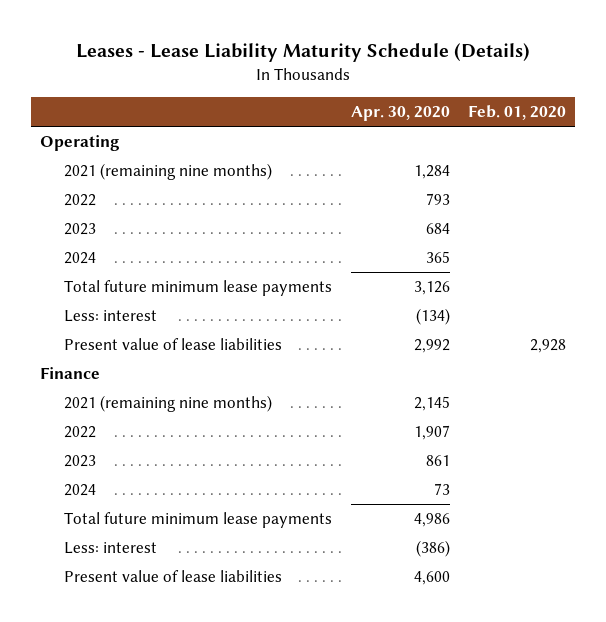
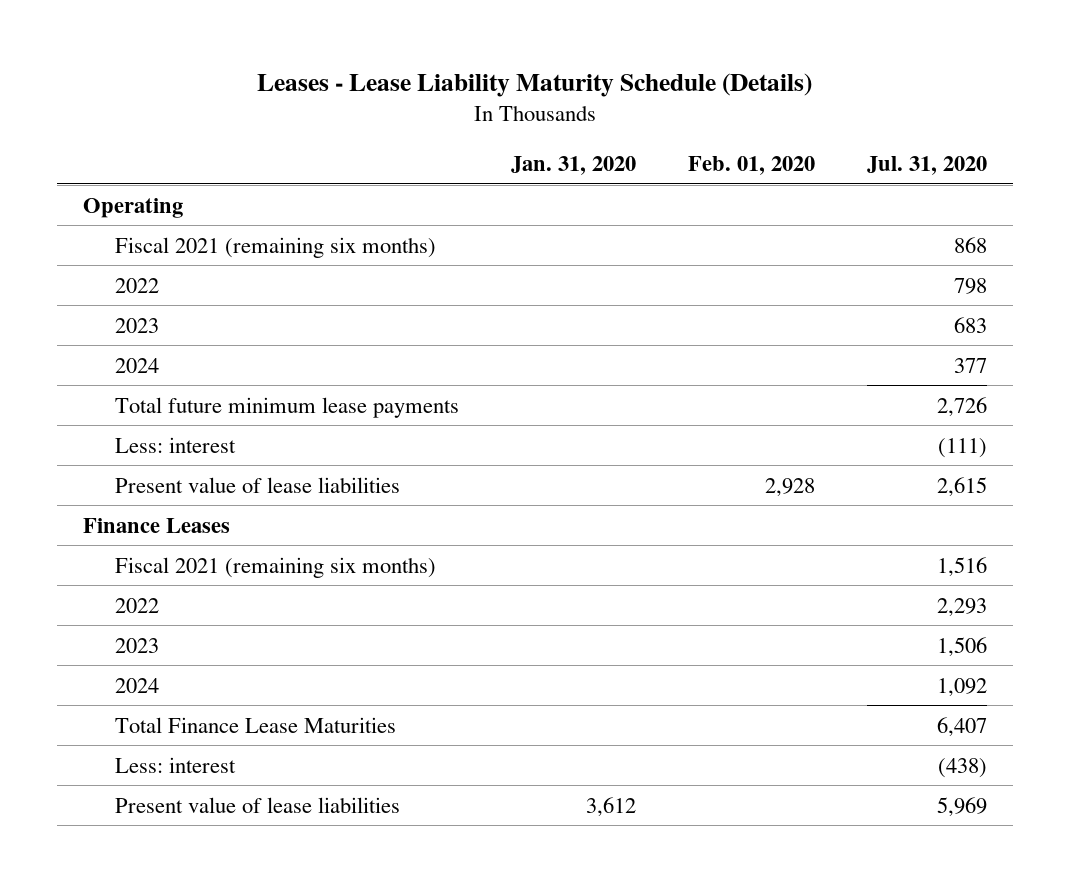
- | Apr. 30, 2020 | Feb. 01, 2020
+ | Jan. 31, 2020 | Feb. 01, 2020 | Jul. 31, 2020
- 2021 (remaining nine months) | 1,284 |
+ Fiscal 2021 (remaining six months) | | | 868
- Finance
- 2021 (remaining nine months) | 2,145 |
+ Finance Leases
+ Fiscal 2021 (remaining six months) | | | 1,516
- Total future minimum lease payments | 4,986 |
+ Total Finance Lease Maturities | | | 6,407

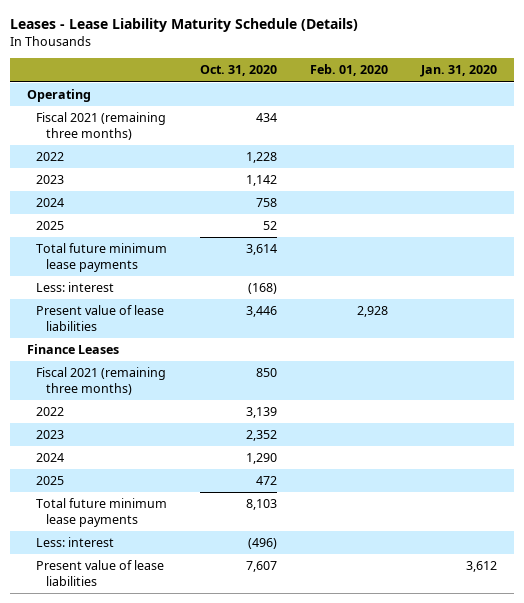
- | Jan. 31, 2020 | Feb. 01, 2020 | Jul. 31, 2020
+ | Oct. 31, 2020 | Feb. 01, 2020 | Jan. 31, 2020
- Fiscal 2021 (remaining six months) | | | 868
+ Fiscal 2021 (remaining three months) | 434 | |
+ 2025 | 52 | |
- Fiscal 2021 (remaining six months) | | | 1,516
+ Fiscal 2021 (remaining three months) | 850 | |
- Total Finance Lease Maturities | | | 6,407
+ 2025 | 472 | |
+ Total future minimum lease payments | 8,103 | |

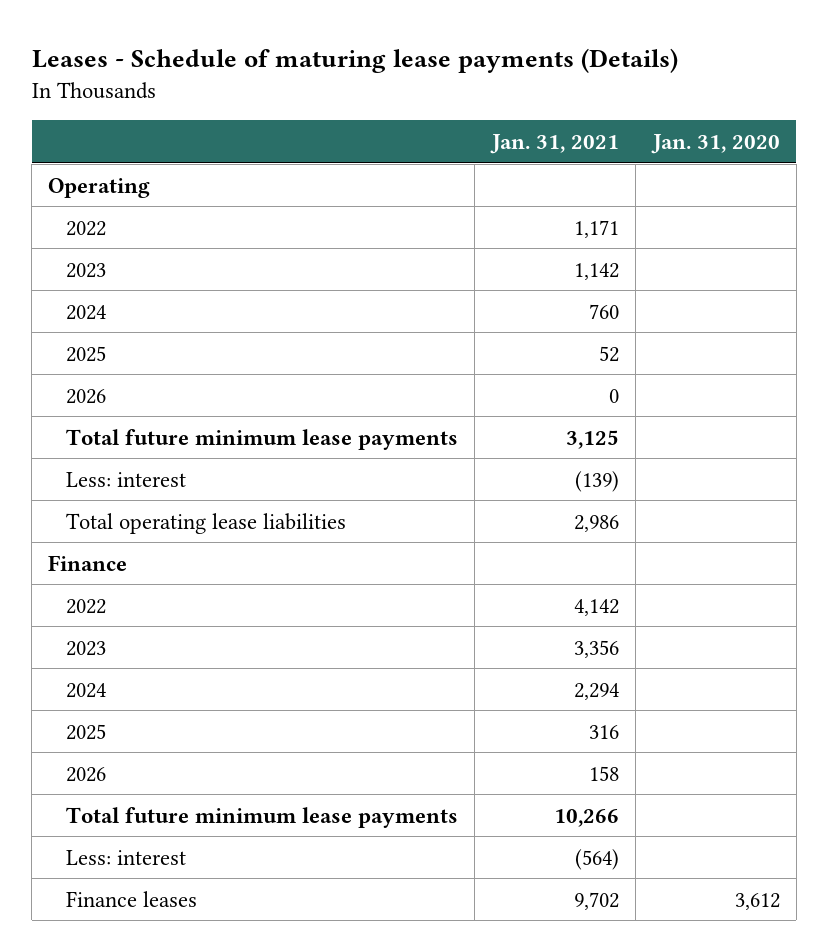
- Leases - Lease Liability Maturity Schedule (Details)
+ Leases - Schedule of maturing lease payments (Details)
- | Oct. 31, 2020 | Feb. 01, 2020 | Jan. 31, 2020
+ | Jan. 31, 2021 | Jan. 31, 2020
- Fiscal 2021 (remaining three months) | 434 | |
+ 2026 | 0 |
- Present value of lease liabilities | 3,446 | 2,928 |
- Finance Leases
- Fiscal 2021 (remaining three months) | 850 | |
+ Total operating lease liabilities | 2,986 |
+ Finance
+ 2026 | 158 |
- Present value of lease liabilities | 7,607 | | 3,612
+ Finance leases | 9,702 | 3,612

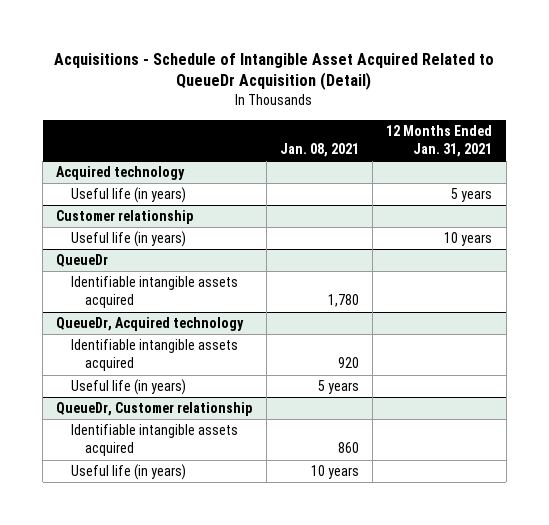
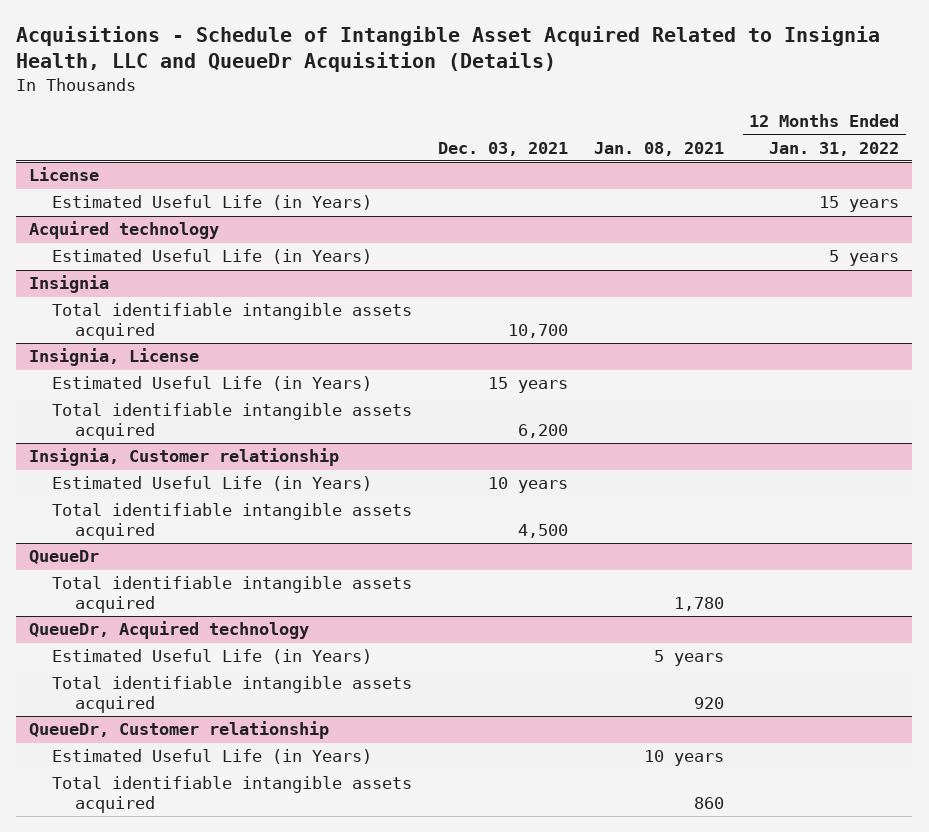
- Acquisitions - Schedule of Intangible Asset Acquired Related to QueueDr Acquisition (Detail)
+ Acquisitions - Schedule of Intangible Asset Acquired Related to Insignia Health, LLC and QueueDr Acquisition (Details)
- | Jan. 08, 2021 | 12 Months Ended Jan. 31, 2021
+ | Dec. 03, 2021 | Jan. 08, 2021 | 12 Months Ended Jan. 31, 2022
+ License
+ Estimated Useful Life (in Years) | | | 15 years
@ Acquired technology
- Useful life (in years) | | 5 years
- Customer relationship
- Useful life (in years) | | 10 years
@ Acquired technology
+ Estimated Useful Life (in Years) | | | 5 years
+ Insignia
+ Total identifiable intangible assets acquired | 10,700 | |
+ Insignia, License
+ Estimated Useful Life (in Years) | 15 years | |
+ Total identifiable intangible assets acquired | 6,200 | |
+ Insignia, Customer relationship
+ Estimated Useful Life (in Years) | 10 years | |
+ Total identifiable intangible assets acquired | 4,500 | |
@ QueueDr
- Identifiable intangible assets acquired | 1,780 |
+ Total identifiable intangible assets acquired | | 1,780 |
@ QueueDr, Acquired technology
- Identifiable intangible assets acquired | 920 |
- Useful life (in years) | 5 years |
+ Estimated Useful Life (in Years) | | 5 years |
+ Total identifiable intangible assets acquired | | 920 |
@ QueueDr, Customer relationship
- Identifiable intangible assets acquired | 860 |
- Useful life (in years) | 10 years |
+ Estimated Useful Life (in Years) | | 10 years |
+ Total identifiable intangible assets acquired | | 860 |

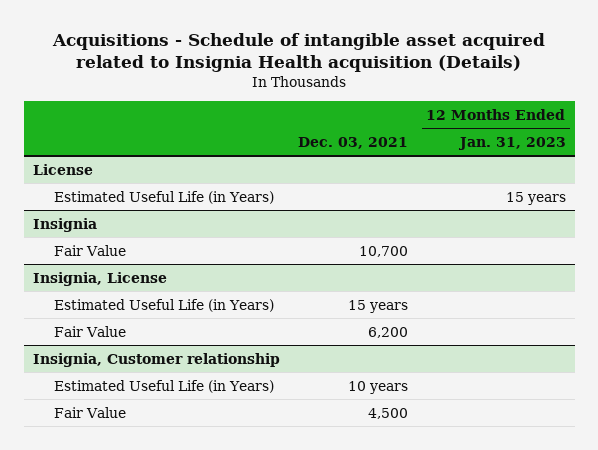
- Acquisitions - Schedule of Intangible Asset Acquired Related to Insignia Health, LLC and QueueDr Acquisition (Details)
+ Acquisitions - Schedule of intangible asset acquired related to Insignia Health acquisition (Details)
- | Dec. 03, 2021 | Jan. 08, 2021 | 12 Months Ended Jan. 31, 2022
+ | Dec. 03, 2021 | 12 Months Ended Jan. 31, 2023
- Acquired technology
- Estimated Useful Life (in Years) | | | 5 years
@ Insignia
- Total identifiable intangible assets acquired | 10,700 | |
+ Fair Value | 10,700 |
@ Insignia, License
- Total identifiable intangible assets acquired | 6,200 | |
+ Fair Value | 6,200 |
@ Insignia, Customer relationship
- Total identifiable intangible assets acquired | 4,500 | |
- QueueDr
- Total identifiable intangible assets acquired | | 1,780 |
- QueueDr, Acquired technology
- Estimated Useful Life (in Years) | | 5 years |
- Total identifiable intangible assets acquired | | 920 |
- QueueDr, Customer relationship
- Estimated Useful Life (in Years) | | 10 years |
- Total identifiable intangible assets acquired | | 860 |
@ Insignia, Customer relationship
+ Fair Value | 4,500 |

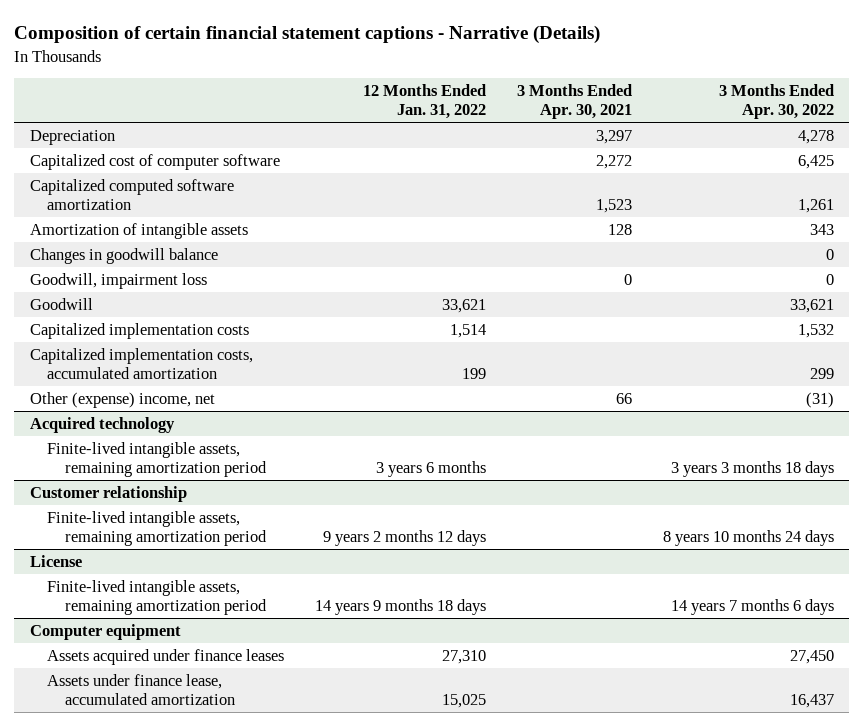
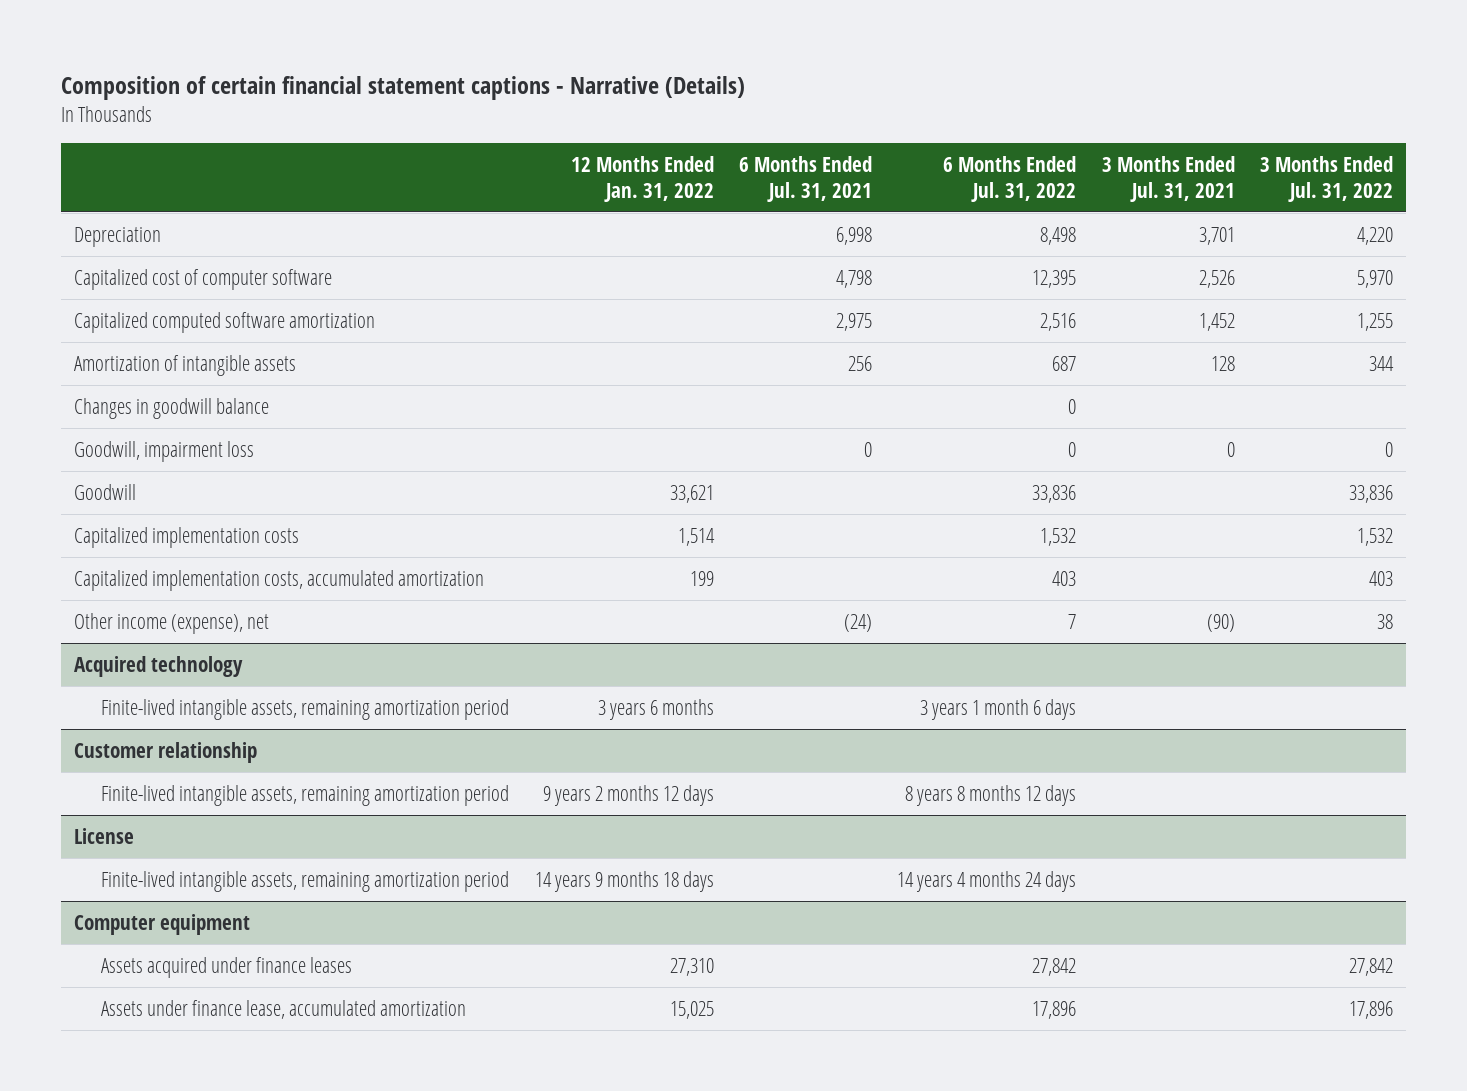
- | 12 Months Ended Jan. 31, 2022 | 3 Months Ended Apr. 30, 2021 | 3 Months Ended Apr. 30, 2022
+ | 12 Months Ended Jan. 31, 2022 | 6 Months Ended Jul. 31, 2021 | 6 Months Ended Jul. 31, 2022 | 3 Months Ended Jul. 31, 2021 | 3 Months Ended Jul. 31, 2022
- Other (expense) income, net | | 66 | (31)
+ Other income (expense), net | | (24) | 7 | (90) | 38

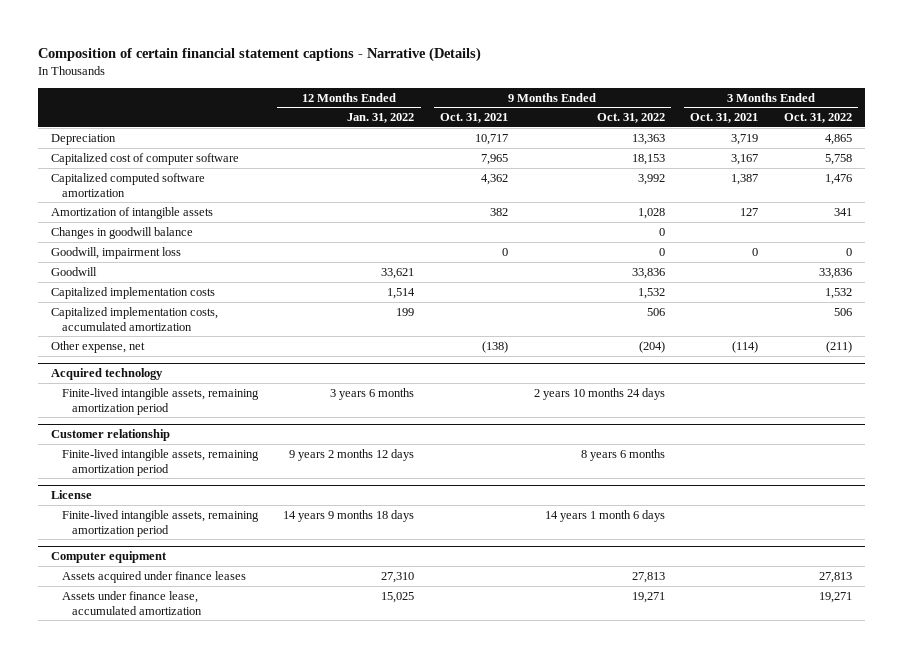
- | 12 Months Ended Jan. 31, 2022 | 6 Months Ended Jul. 31, 2021 | 6 Months Ended Jul. 31, 2022 | 3 Months Ended Jul. 31, 2021 | 3 Months Ended Jul. 31, 2022
+ | 12 Months Ended Jan. 31, 2022 | 9 Months Ended Oct. 31, 2021 | 9 Months Ended Oct. 31, 2022 | 3 Months Ended Oct. 31, 2021 | 3 Months Ended Oct. 31, 2022
- Other income (expense), net | | (24) | 7 | (90) | 38
+ Other expense, net | | (138) | (204) | (114) | (211)

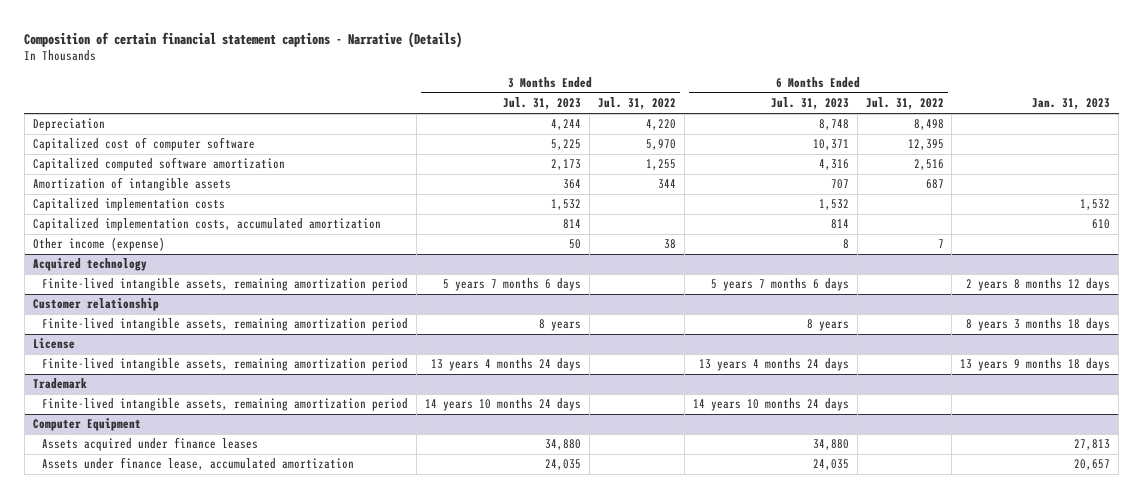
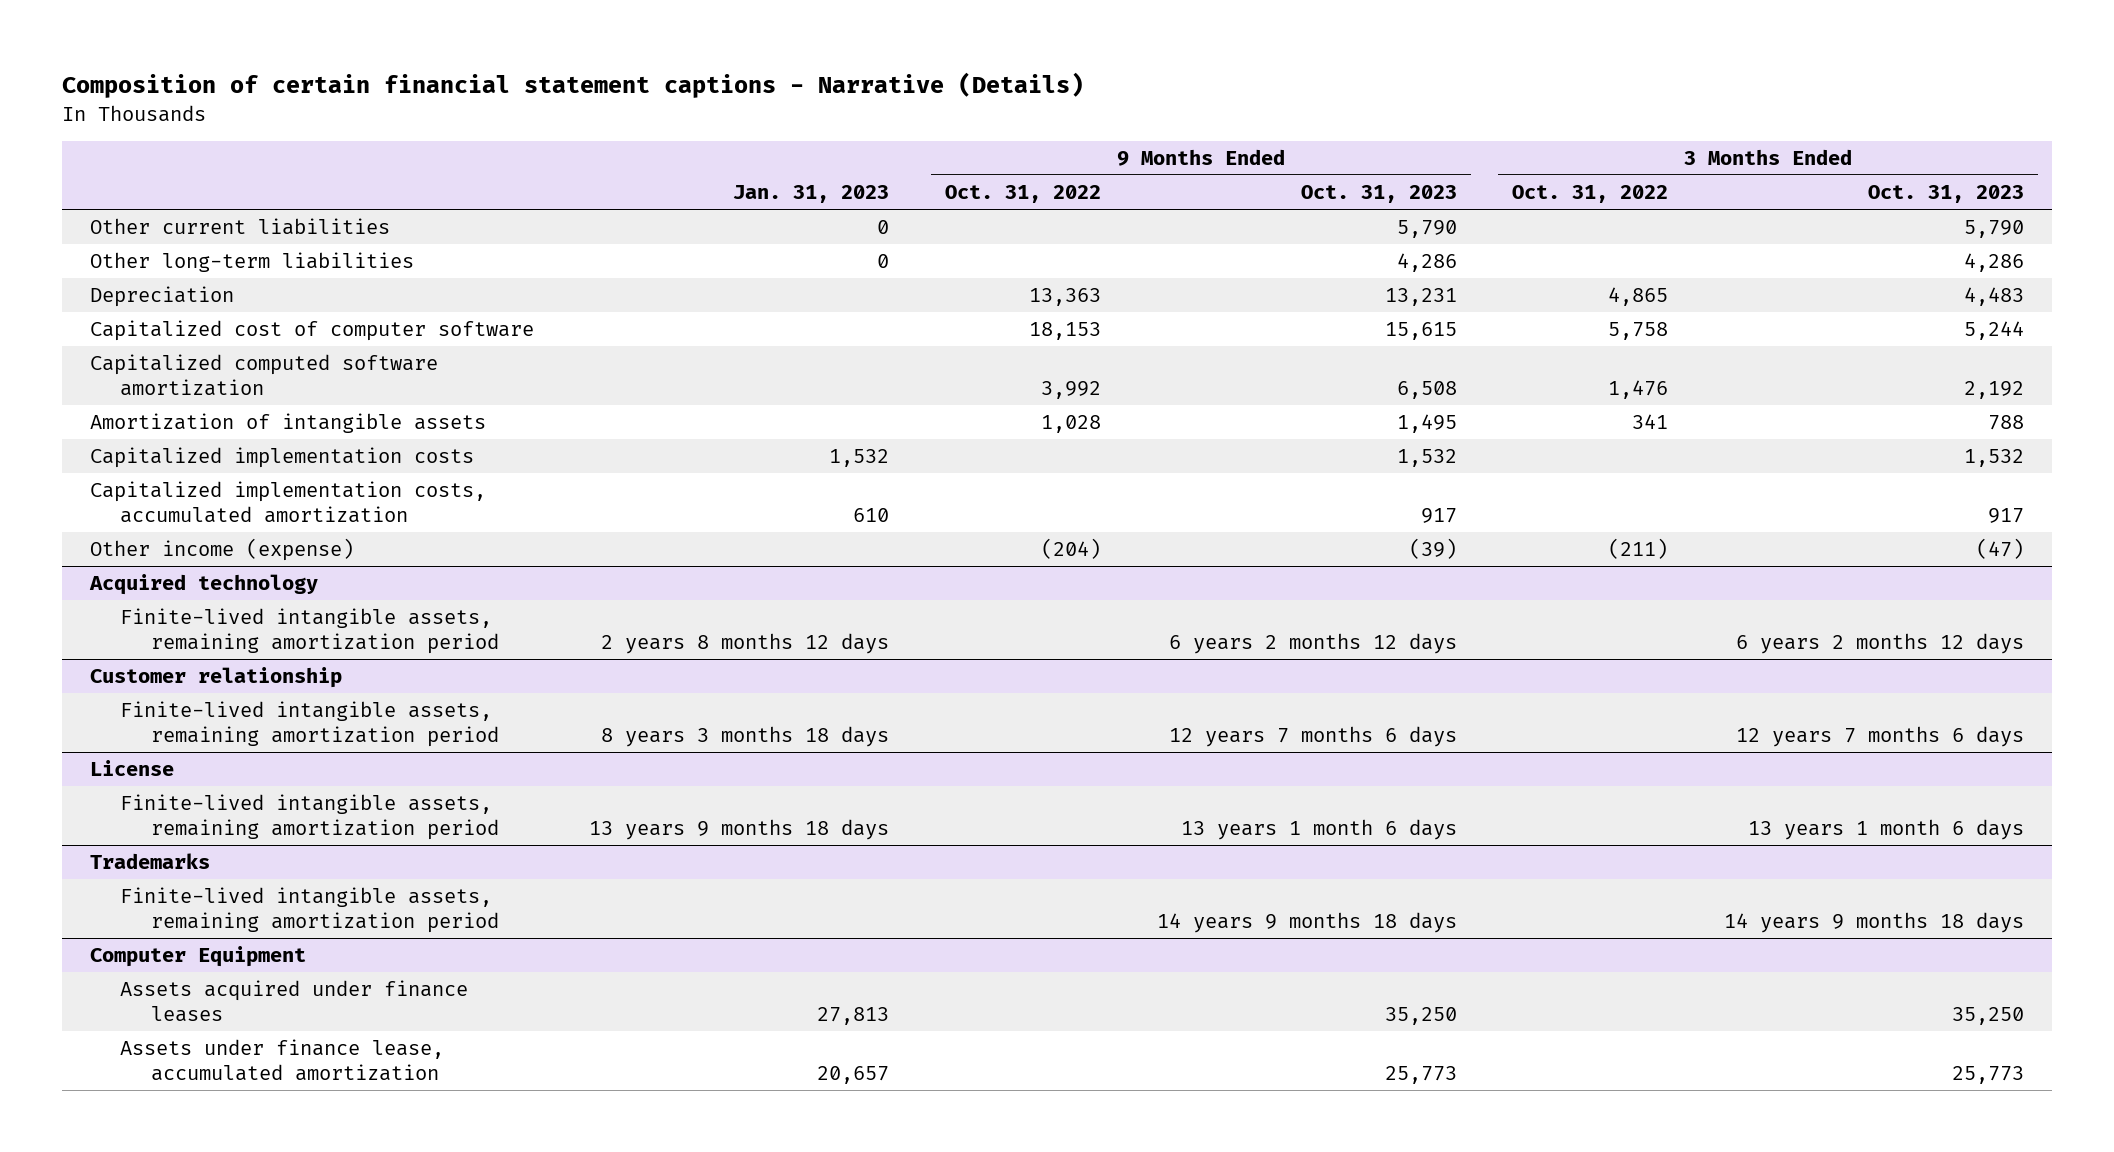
- | 3 Months Ended Jul. 31, 2023 | 3 Months Ended Jul. 31, 2022 | 6 Months Ended Jul. 31, 2023 | 6 Months Ended Jul. 31, 2022 | Jan. 31, 2023
+ | Jan. 31, 2023 | 9 Months Ended Oct. 31, 2022 | 9 Months Ended Oct. 31, 2023 | 3 Months Ended Oct. 31, 2022 | 3 Months Ended Oct. 31, 2023
+ Other current liabilities | 0 | | 5,790 | | 5,790
+ Other long-term liabilities | 0 | | 4,286 | | 4,286
- Trademark
+ Trademarks

